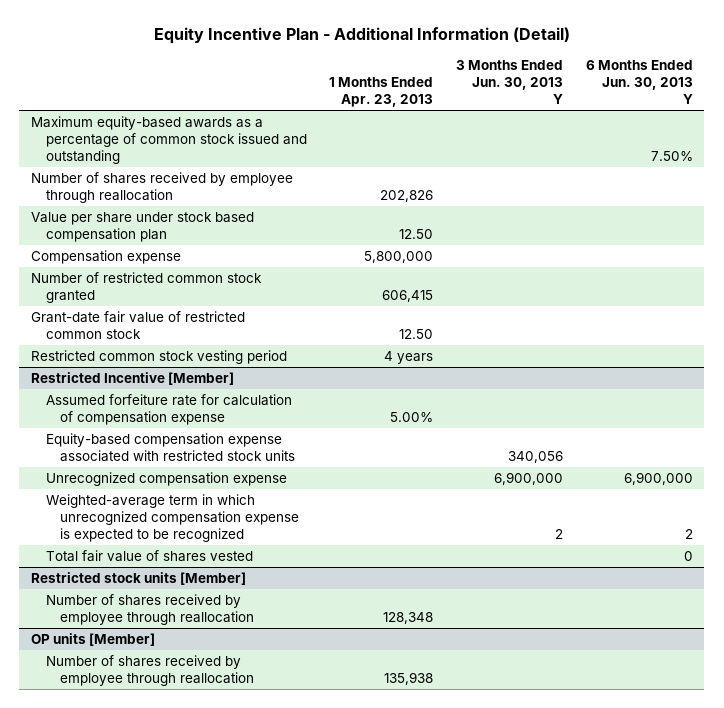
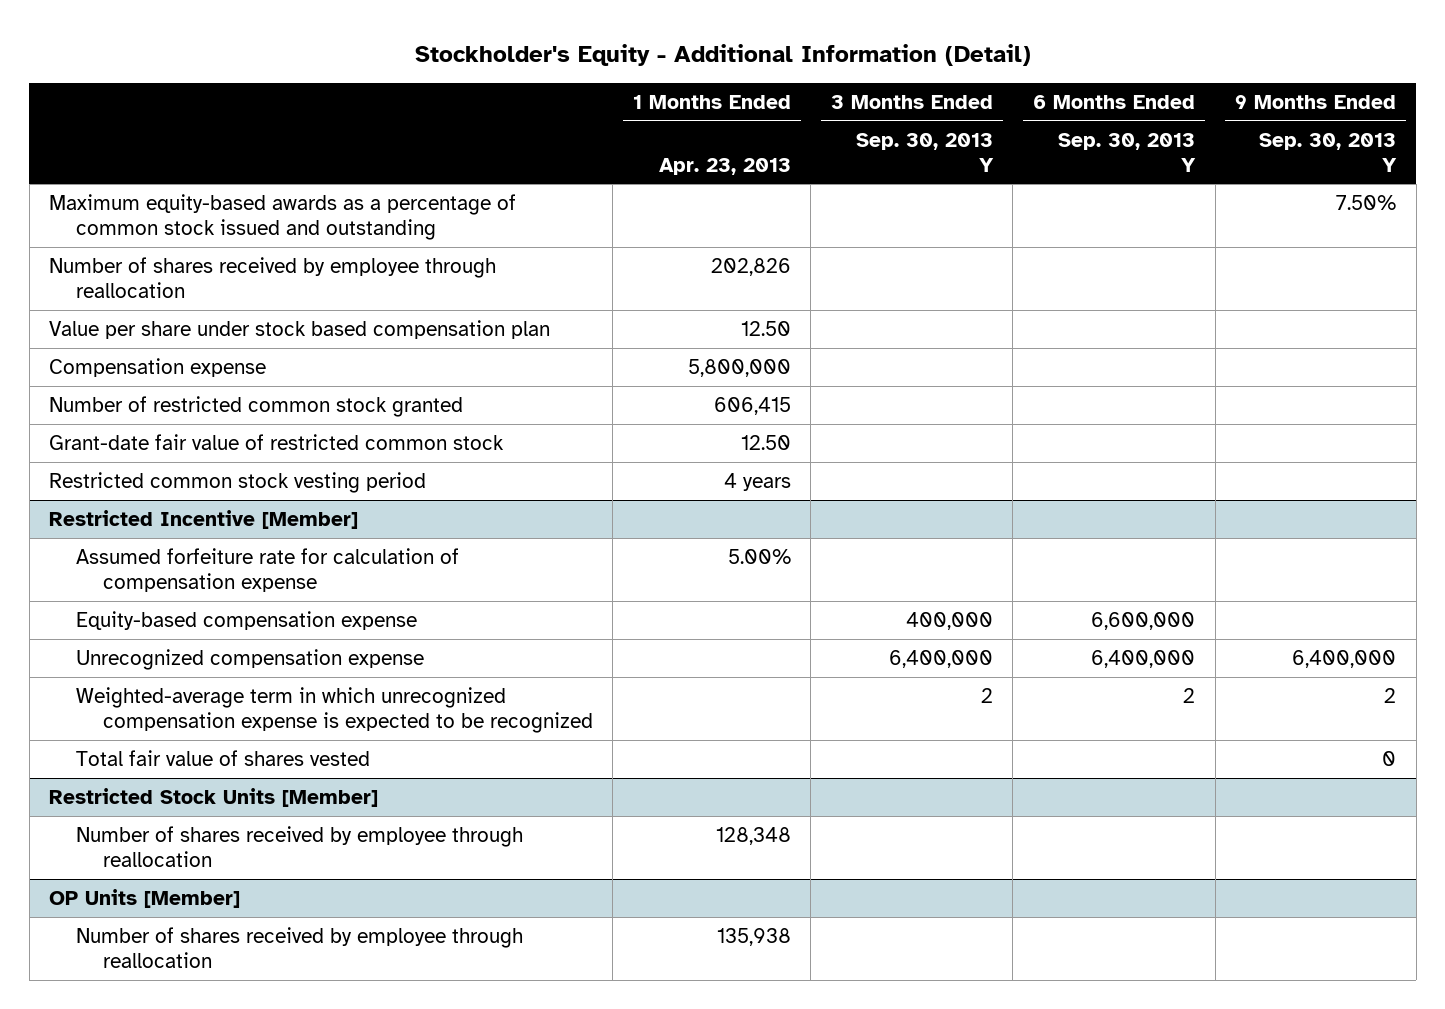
- Equity Incentive Plan - Additional Information (Detail)
+ Stockholder's Equity - Additional Information (Detail)
- | 1 Months Ended Apr. 23, 2013 | 3 Months Ended Jun. 30, 2013 Y | 6 Months Ended Jun. 30, 2013 Y
+ | 1 Months Ended Apr. 23, 2013 | 3 Months Ended Sep. 30, 2013 Y | 6 Months Ended Sep. 30, 2013 Y | 9 Months Ended Sep. 30, 2013 Y
@ Restricted Incentive [Member]
- Equity-based compensation expense associated with restricted stock units | | 340,056 |
+ Equity-based compensation expense | | 400,000 | 6,600,000 |
- Restricted stock units [Member]
+ Restricted Stock Units [Member]
- OP units [Member]
+ OP Units [Member]

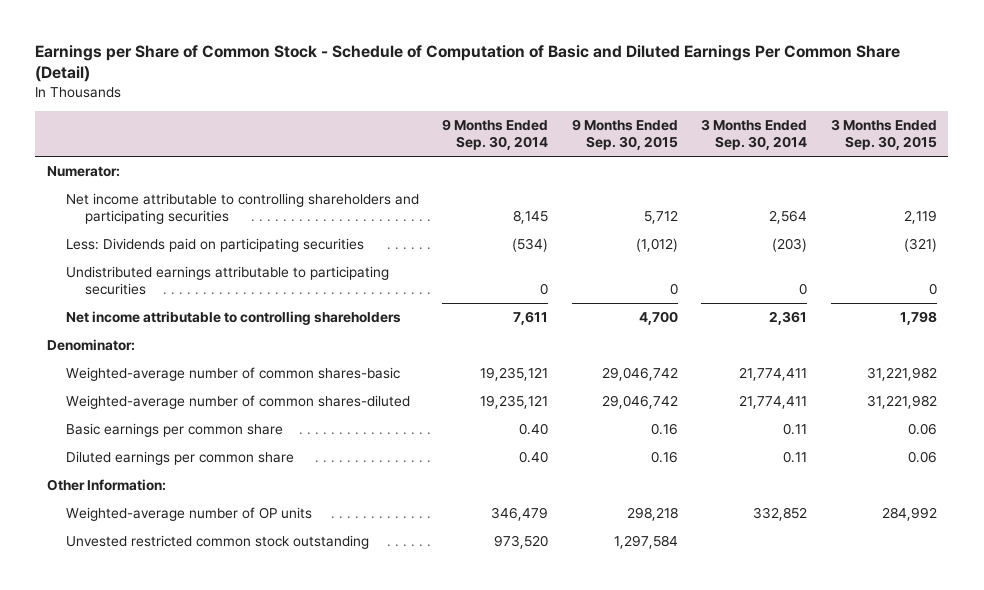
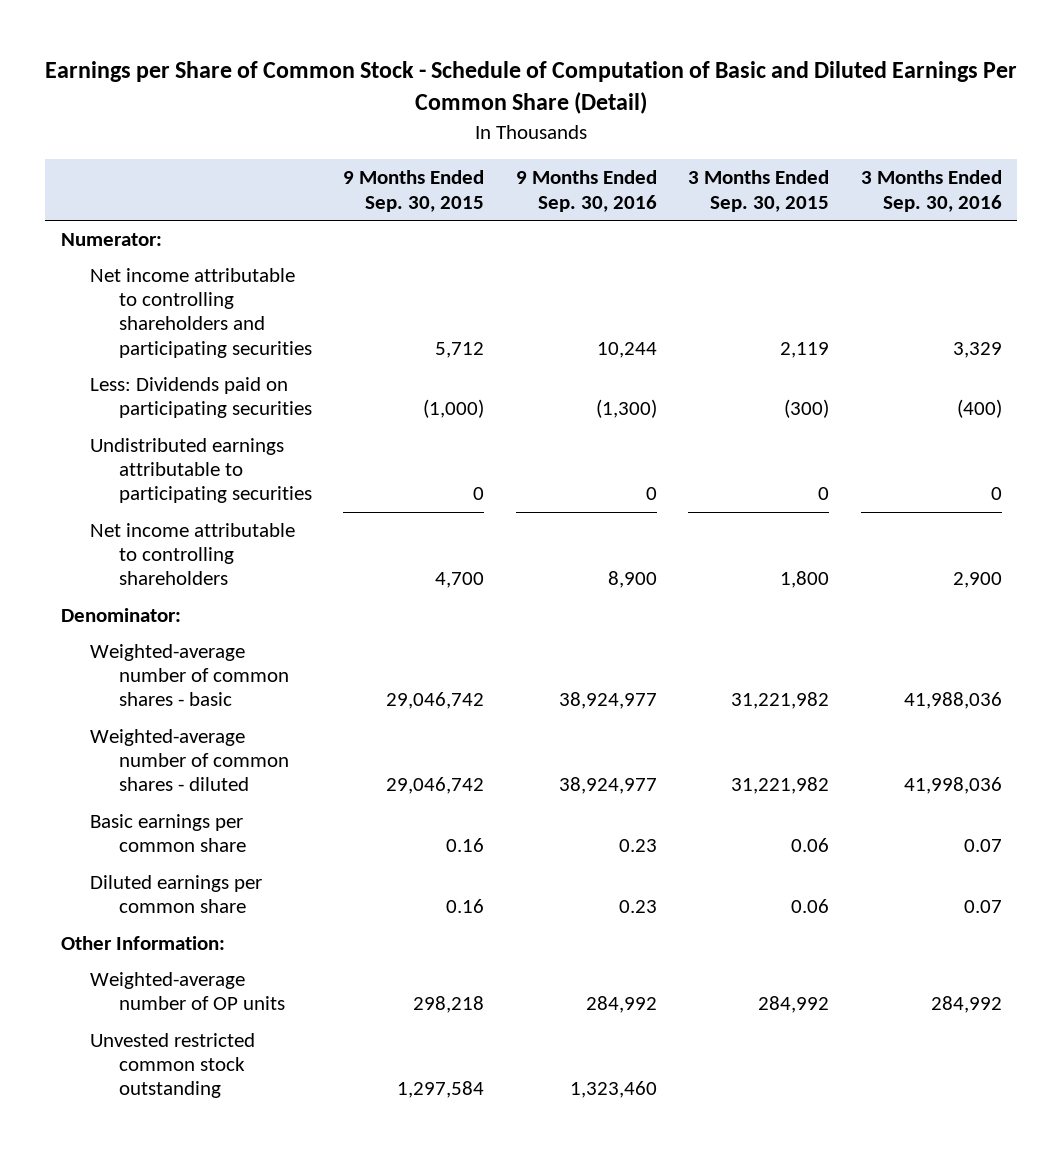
- | 9 Months Ended Sep. 30, 2014 | 9 Months Ended Sep. 30, 2015 | 3 Months Ended Sep. 30, 2014 | 3 Months Ended Sep. 30, 2015
+ | 9 Months Ended Sep. 30, 2015 | 9 Months Ended Sep. 30, 2016 | 3 Months Ended Sep. 30, 2015 | 3 Months Ended Sep. 30, 2016
- Less: Dividends paid on participating securities | (534) | (1,012) | (203) | (321)
+ Less: Dividends paid on participating securities | (1,000) | (1,300) | (300) | (400)
- Net income attributable to controlling shareholders | 7,611 | 4,700 | 2,361 | 1,798
+ Net income attributable to controlling shareholders | 4,700 | 8,900 | 1,800 | 2,900
- Weighted-average number of common shares-basic | 19,235,121 | 29,046,742 | 21,774,411 | 31,221,982
- Weighted-average number of common shares-diluted | 19,235,121 | 29,046,742 | 21,774,411 | 31,221,982
+ Weighted-average number of common shares - basic | 29,046,742 | 38,924,977 | 31,221,982 | 41,988,036
+ Weighted-average number of common shares - diluted | 29,046,742 | 38,924,977 | 31,221,982 | 41,998,036

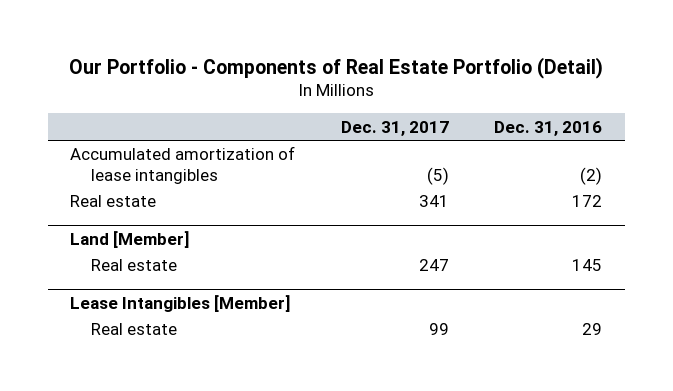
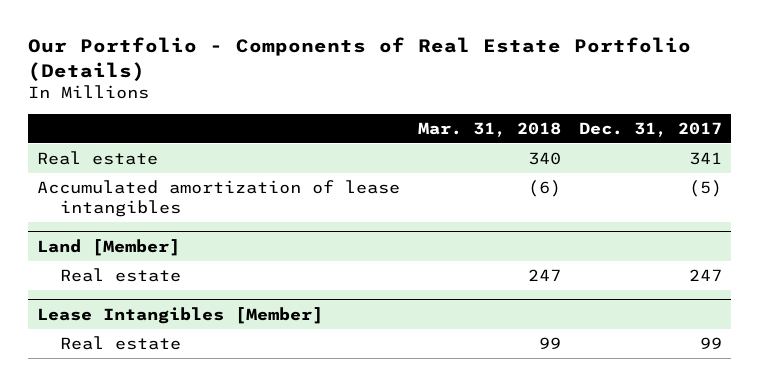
- Our Portfolio - Components of Real Estate Portfolio (Detail)
+ Our Portfolio - Components of Real Estate Portfolio (Details)
- | Dec. 31, 2017 | Dec. 31, 2016
+ | Mar. 31, 2018 | Dec. 31, 2017
moved down: Accumulated amortization of lease intangibles | (6) | (5)

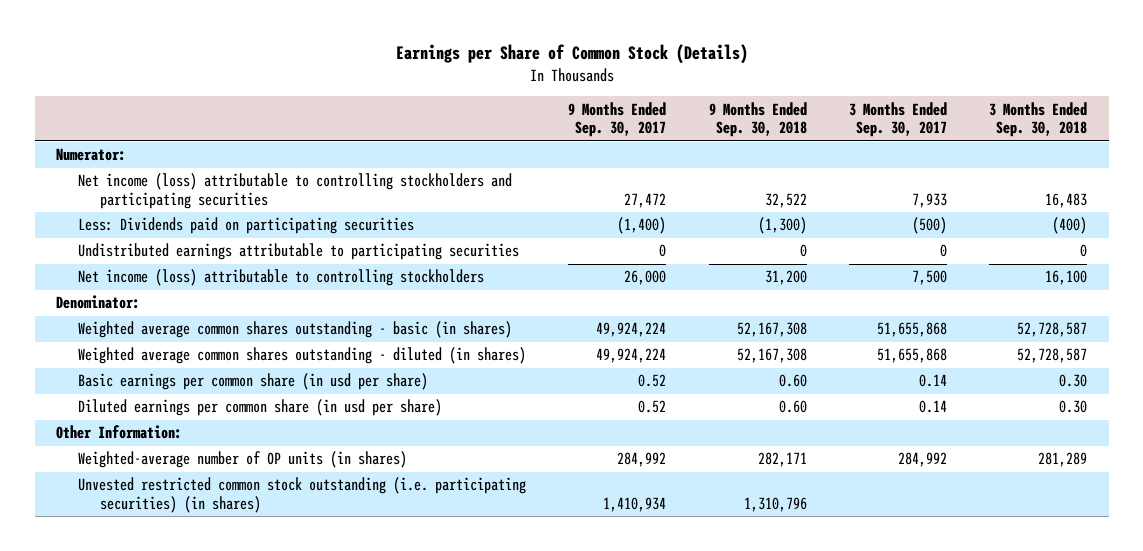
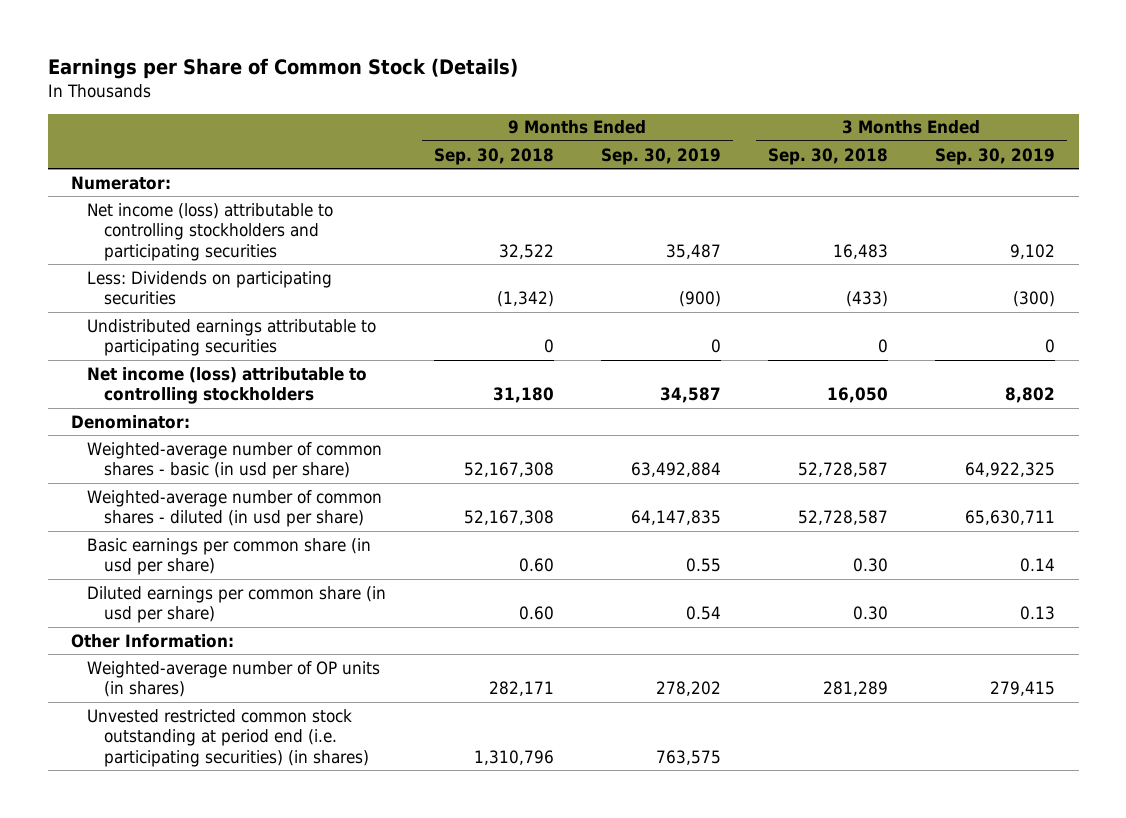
- | 9 Months Ended Sep. 30, 2017 | 9 Months Ended Sep. 30, 2018 | 3 Months Ended Sep. 30, 2017 | 3 Months Ended Sep. 30, 2018
+ | 9 Months Ended Sep. 30, 2018 | 9 Months Ended Sep. 30, 2019 | 3 Months Ended Sep. 30, 2018 | 3 Months Ended Sep. 30, 2019
- Less: Dividends paid on participating securities | (1,400) | (1,300) | (500) | (400)
+ Less: Dividends on participating securities | (1,342) | (900) | (433) | (300)
- Net income (loss) attributable to controlling stockholders | 26,000 | 31,200 | 7,500 | 16,100
+ Net income (loss) attributable to controlling stockholders | 31,180 | 34,587 | 16,050 | 8,802
- Weighted average common shares outstanding - basic (in shares) | 49,924,224 | 52,167,308 | 51,655,868 | 52,728,587
- Weighted average common shares outstanding - diluted (in shares) | 49,924,224 | 52,167,308 | 51,655,868 | 52,728,587
+ Weighted-average number of common shares - basic (in usd per share) | 52,167,308 | 63,492,884 | 52,728,587 | 64,922,325
+ Weighted-average number of common shares - diluted (in usd per share) | 52,167,308 | 64,147,835 | 52,728,587 | 65,630,711
- Unvested restricted common stock outstanding (i.e. participating securities) (in shares) | 1,410,934 | 1,310,796 | |
+ Unvested restricted common stock outstanding at period end (i.e. participating securities) (in shares) | 1,310,796 | 763,575 | |

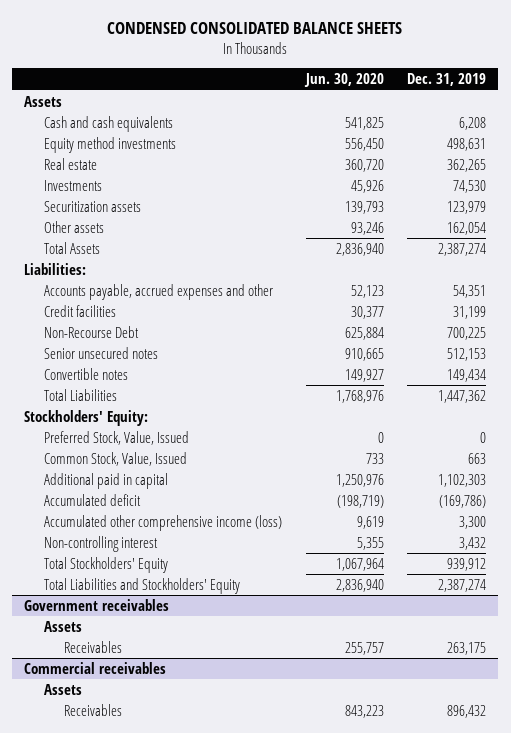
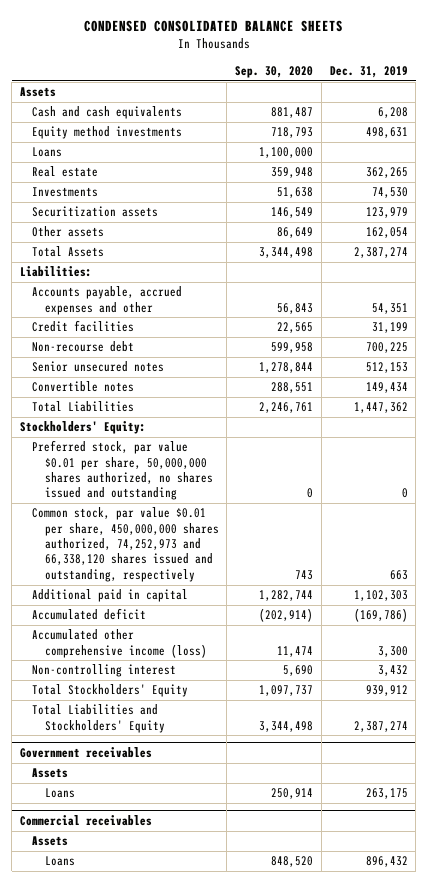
- | Jun. 30, 2020 | Dec. 31, 2019
+ | Sep. 30, 2020 | Dec. 31, 2019
+ Loans | 1,100,000 |
- Non-Recourse Debt | 625,884 | 700,225
+ Non-recourse debt | 599,958 | 700,225
- Preferred Stock, Value, Issued | 0 | 0
- Common Stock, Value, Issued | 733 | 663
+ Preferred stock, par value $0.01 per share, 50,000,000 shares authorized, no shares issued and outstanding | 0 | 0
+ Common stock, par value $0.01 per share, 450,000,000 shares authorized, 74,252,973 and 66,338,120 shares issued and outstanding, respectively | 743 | 663
@ Government receivables
- Receivables | 255,757 | 263,175
+ Loans | 250,914 | 263,175
@ Commercial receivables
- Receivables | 843,223 | 896,432
+ Loans | 848,520 | 896,432

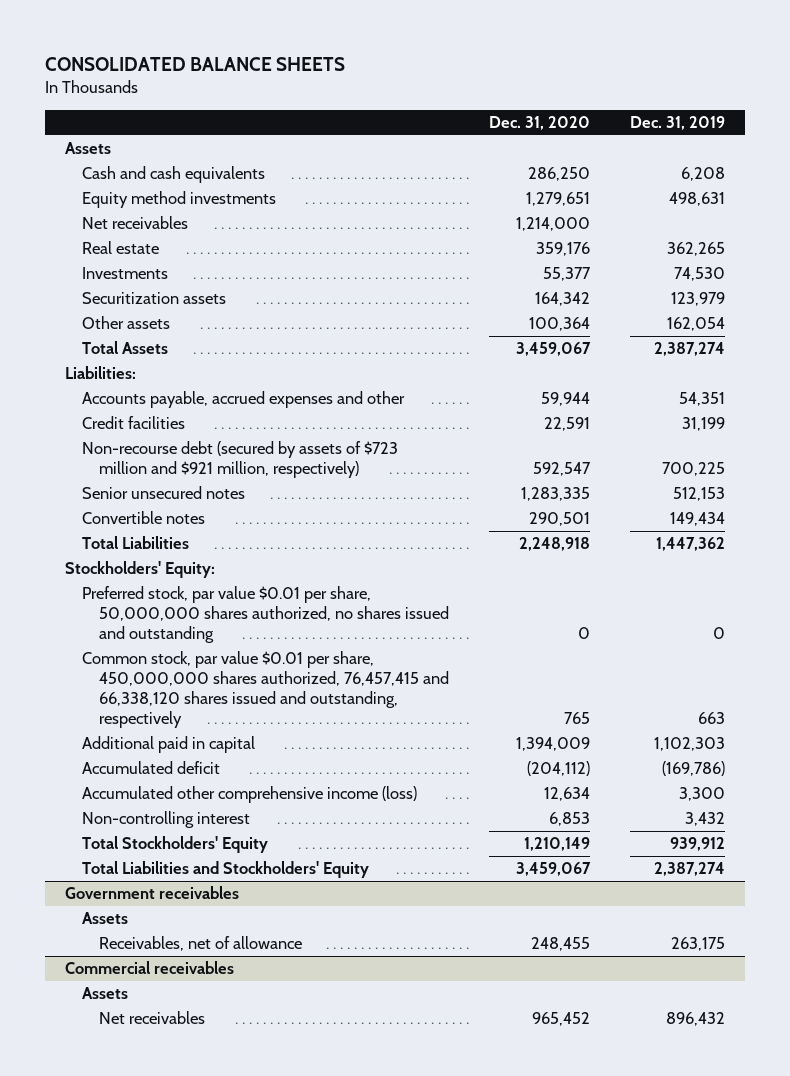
- CONDENSED CONSOLIDATED BALANCE SHEETS
+ CONSOLIDATED BALANCE SHEETS
- | Sep. 30, 2020 | Dec. 31, 2019
+ | Dec. 31, 2020 | Dec. 31, 2019
- Loans | 1,100,000 |
+ Net receivables | 1,214,000 |
- Non-recourse debt | 599,958 | 700,225
+ Non-recourse debt (secured by assets of $723 million and $921 million, respectively) | 592,547 | 700,225
- Common stock, par value $0.01 per share, 450,000,000 shares authorized, 74,252,973 and 66,338,120 shares issued and outstanding, respectively | 743 | 663
+ Common stock, par value $0.01 per share, 450,000,000 shares authorized, 76,457,415 and 66,338,120 shares issued and outstanding, respectively | 765 | 663
@ Government receivables
- Loans | 250,914 | 263,175
+ Receivables, net of allowance | 248,455 | 263,175
@ Commercial receivables
- Loans | 848,520 | 896,432
+ Net receivables | 965,452 | 896,432

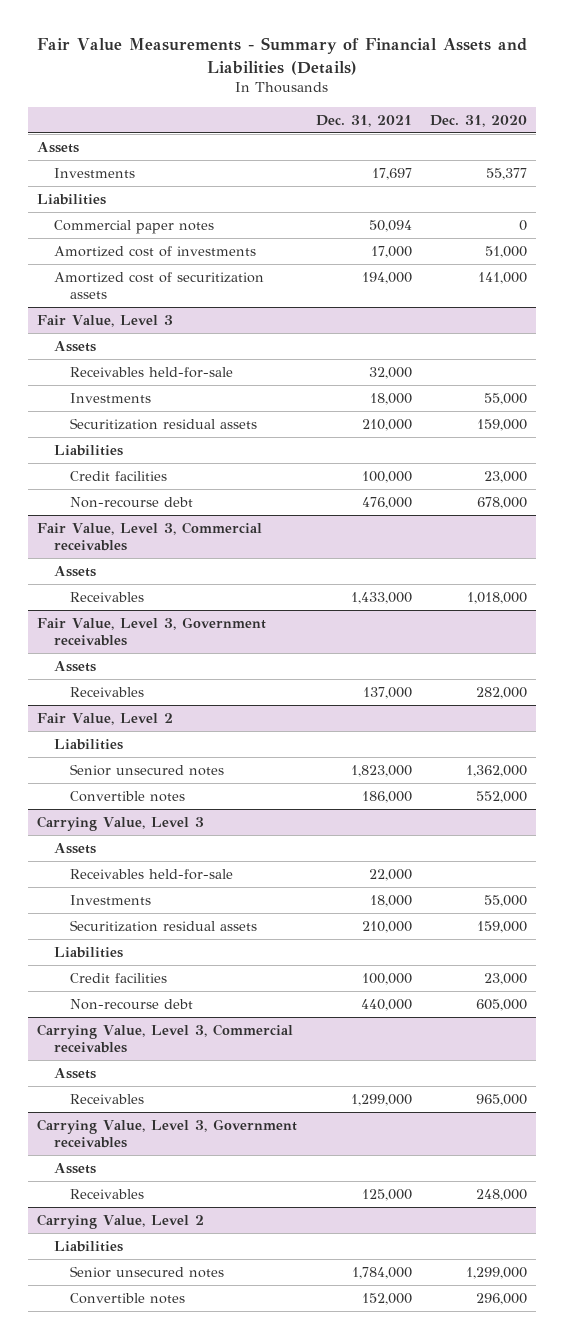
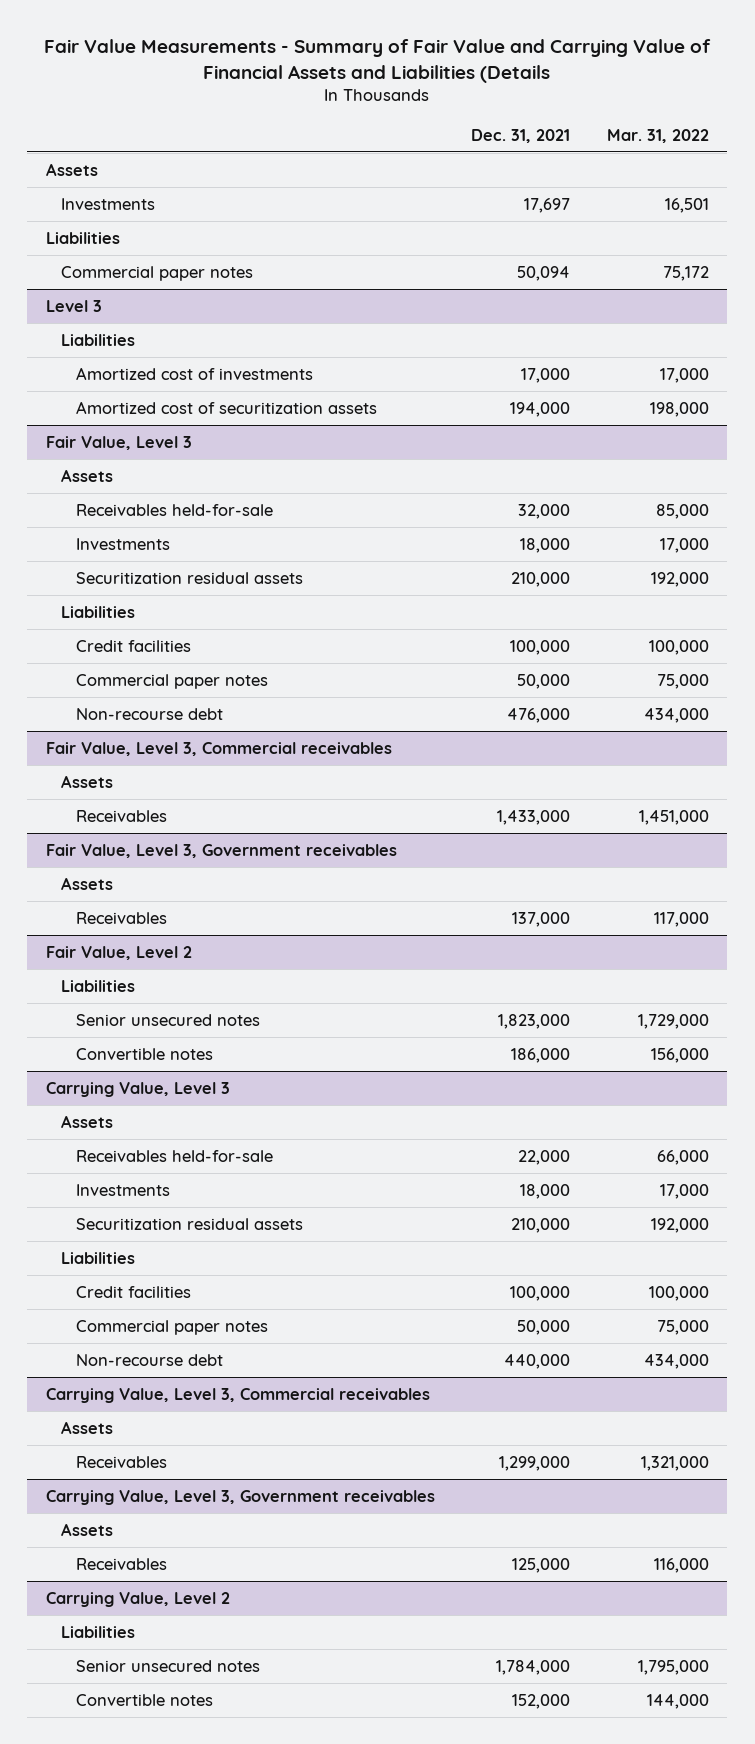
- Fair Value Measurements - Summary of Financial Assets and Liabilities (Details)
+ Fair Value Measurements - Summary of Fair Value and Carrying Value of Financial Assets and Liabilities (Details
- | Dec. 31, 2021 | Dec. 31, 2020
+ | Dec. 31, 2021 | Mar. 31, 2022
+ Level 3
+ Liabilities
@ Fair Value, Level 3
+ Commercial paper notes | 50,000 | 75,000
@ Carrying Value, Level 3
+ Commercial paper notes | 50,000 | 75,000

